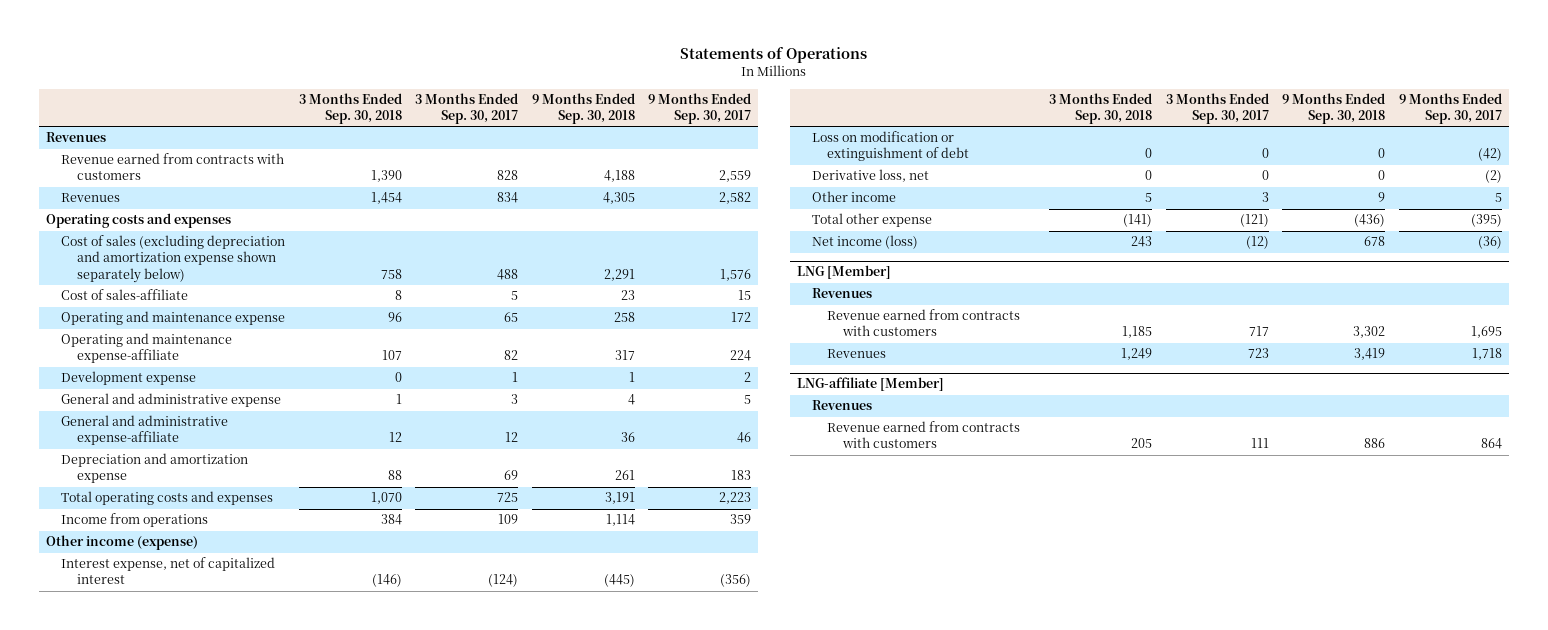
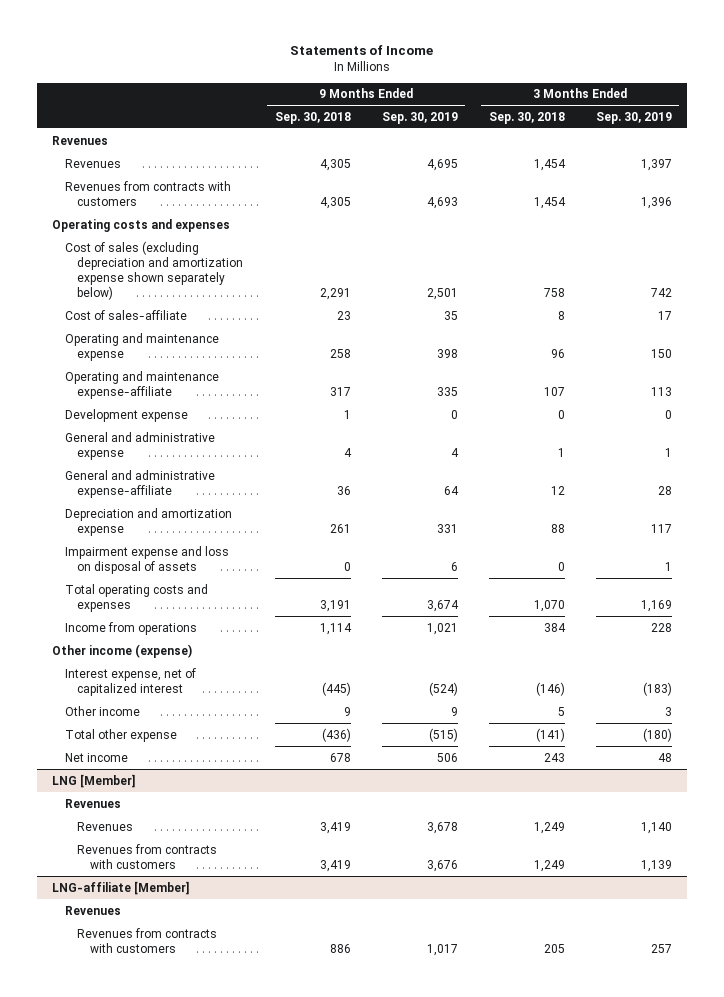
- Statements of Operations
+ Statements of Income
- | 3 Months Ended Sep. 30, 2018 | 3 Months Ended Sep. 30, 2017 | 9 Months Ended Sep. 30, 2018 | 9 Months Ended Sep. 30, 2017
+ | 9 Months Ended Sep. 30, 2018 | 9 Months Ended Sep. 30, 2019 | 3 Months Ended Sep. 30, 2018 | 3 Months Ended Sep. 30, 2019
- Revenue earned from contracts with customers | 1,390 | 828 | 4,188 | 2,559
+ Revenues from contracts with customers | 4,305 | 4,693 | 1,454 | 1,396
+ Impairment expense and loss on disposal of assets | 0 | 6 | 0 | 1
- Loss on modification or extinguishment of debt | 0 | 0 | 0 | (42)
- Derivative loss, net | 0 | 0 | 0 | (2)
- Net income (loss) | 243 | (12) | 678 | (36)
+ Net income | 678 | 506 | 243 | 48
@ LNG [Member]
- Revenue earned from contracts with customers | 1,185 | 717 | 3,302 | 1,695
+ Revenues from contracts with customers | 3,419 | 3,676 | 1,249 | 1,139
@ LNG-affiliate [Member]
- Revenue earned from contracts with customers | 205 | 111 | 886 | 864
+ Revenues from contracts with customers | 886 | 1,017 | 205 | 257

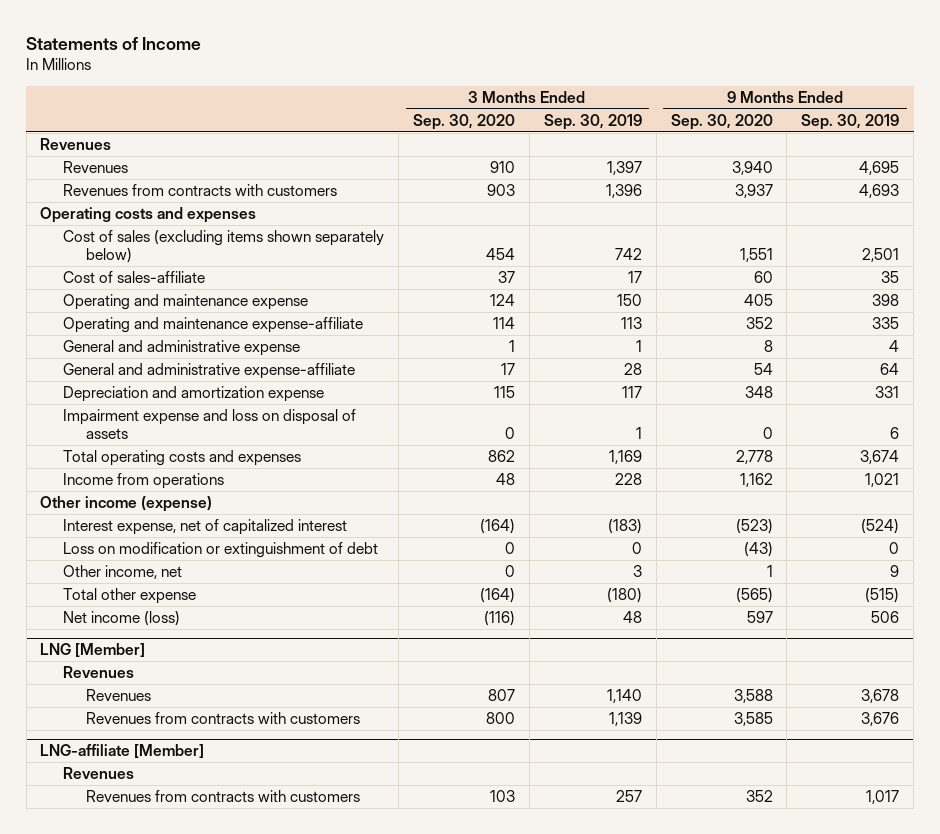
- | 9 Months Ended Sep. 30, 2018 | 9 Months Ended Sep. 30, 2019 | 3 Months Ended Sep. 30, 2018 | 3 Months Ended Sep. 30, 2019
+ | 3 Months Ended Sep. 30, 2020 | 3 Months Ended Sep. 30, 2019 | 9 Months Ended Sep. 30, 2020 | 9 Months Ended Sep. 30, 2019
- Cost of sales (excluding depreciation and amortization expense shown separately below) | 2,291 | 2,501 | 758 | 742
+ Cost of sales (excluding items shown separately below) | 454 | 742 | 1,551 | 2,501
- Development expense | 1 | 0 | 0 | 0
- Other income | 9 | 9 | 5 | 3
+ Loss on modification or extinguishment of debt | 0 | 0 | (43) | 0
+ Other income, net | 0 | 3 | 1 | 9
- Net income | 678 | 506 | 243 | 48
+ Net income (loss) | (116) | 48 | 597 | 506

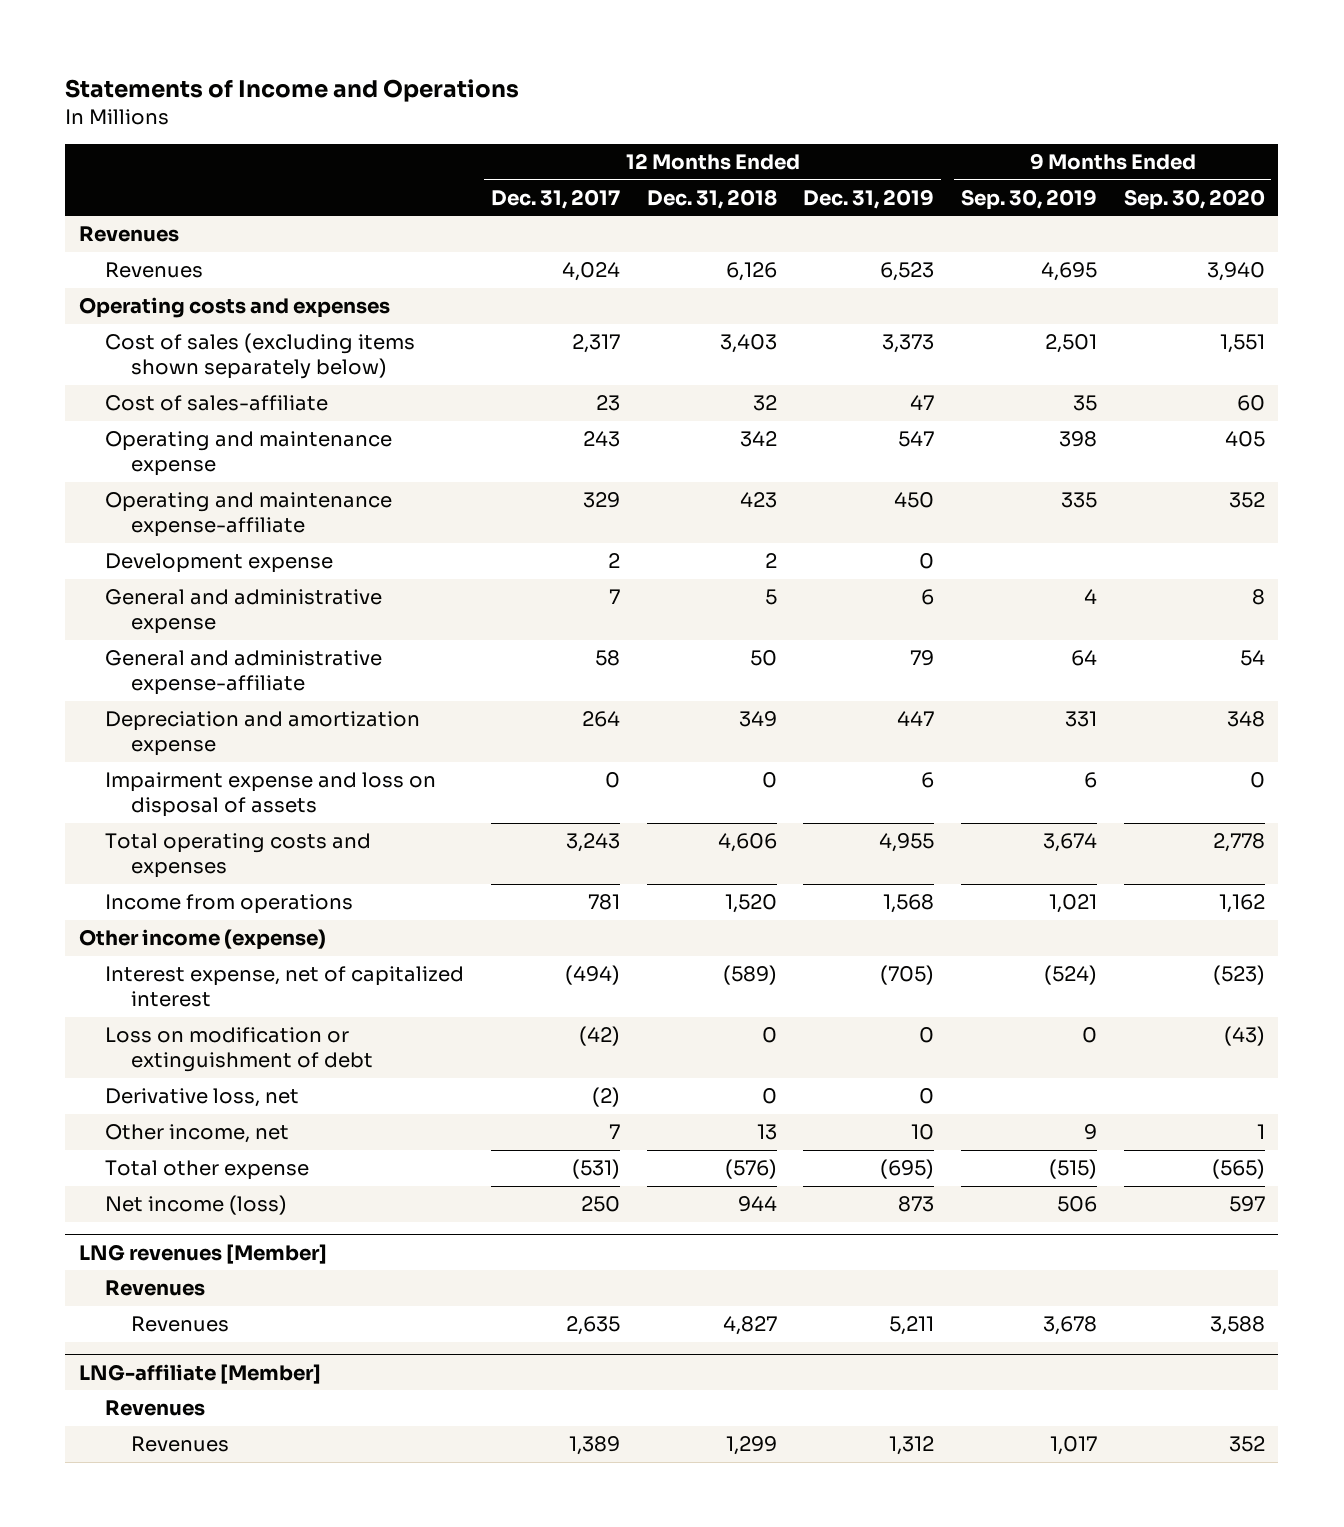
- Statements of Income
+ Statements of Income and Operations
- | 3 Months Ended Sep. 30, 2020 | 3 Months Ended Sep. 30, 2019 | 9 Months Ended Sep. 30, 2020 | 9 Months Ended Sep. 30, 2019
+ | 12 Months Ended Dec. 31, 2017 | 12 Months Ended Dec. 31, 2018 | 12 Months Ended Dec. 31, 2019 | 9 Months Ended Sep. 30, 2019 | 9 Months Ended Sep. 30, 2020
- Revenues from contracts with customers | 903 | 1,396 | 3,937 | 4,693
+ Development expense | 2 | 2 | 0 | |
+ Derivative loss, net | (2) | 0 | 0 | |
- LNG [Member]
+ LNG revenues [Member]
- Revenues from contracts with customers | 800 | 1,139 | 3,585 | 3,676
@ LNG-affiliate [Member]
- Revenues from contracts with customers | 103 | 257 | 352 | 1,017
+ Revenues | 1,389 | 1,299 | 1,312 | 1,017 | 352

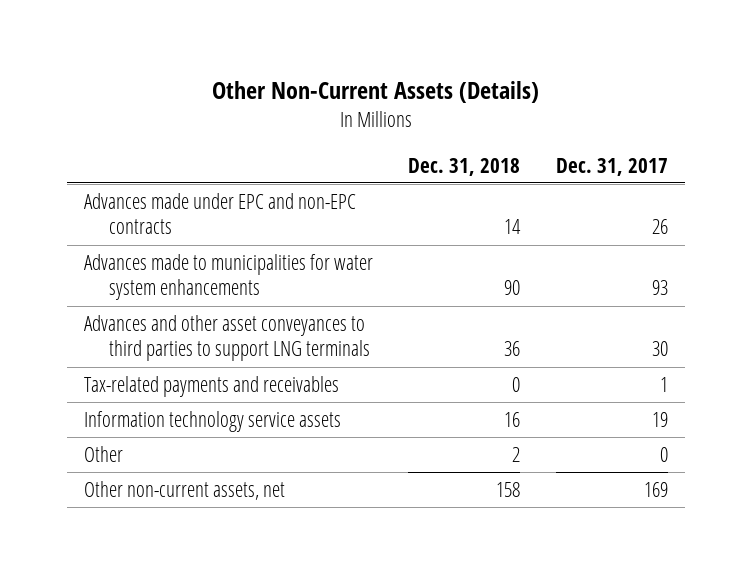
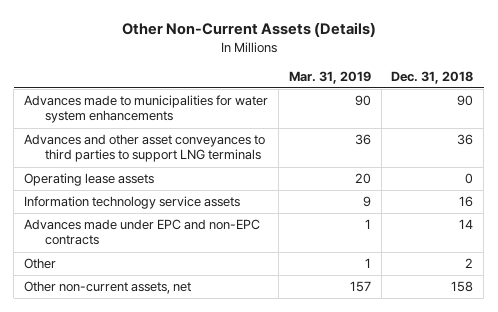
- | Dec. 31, 2018 | Dec. 31, 2017
+ | Mar. 31, 2019 | Dec. 31, 2018
- Tax-related payments and receivables | 0 | 1
+ Operating lease assets | 20 | 0
moved down: Advances made under EPC and non-EPC contracts | 1 | 14

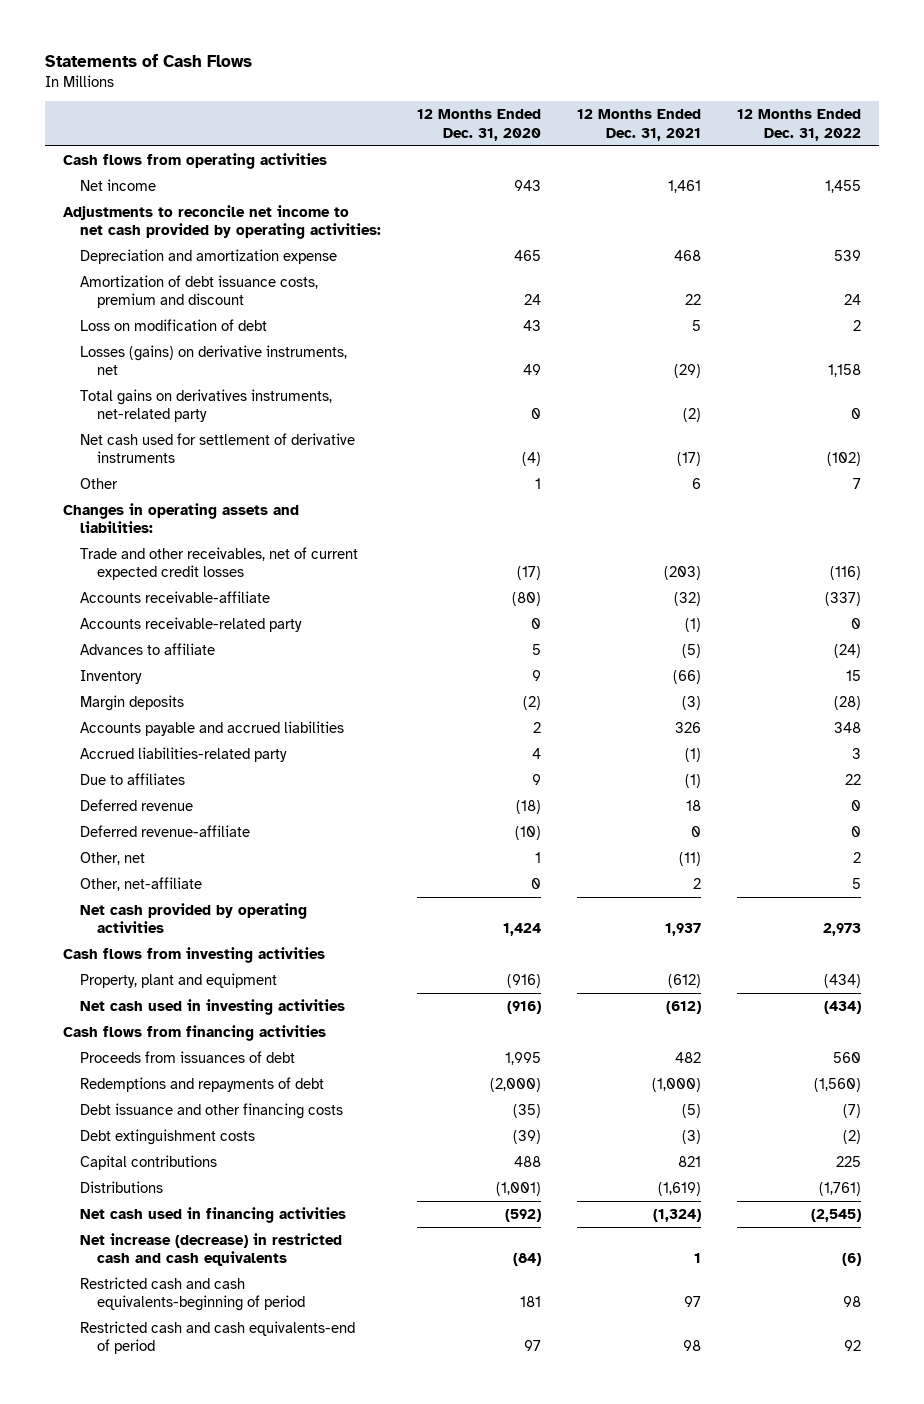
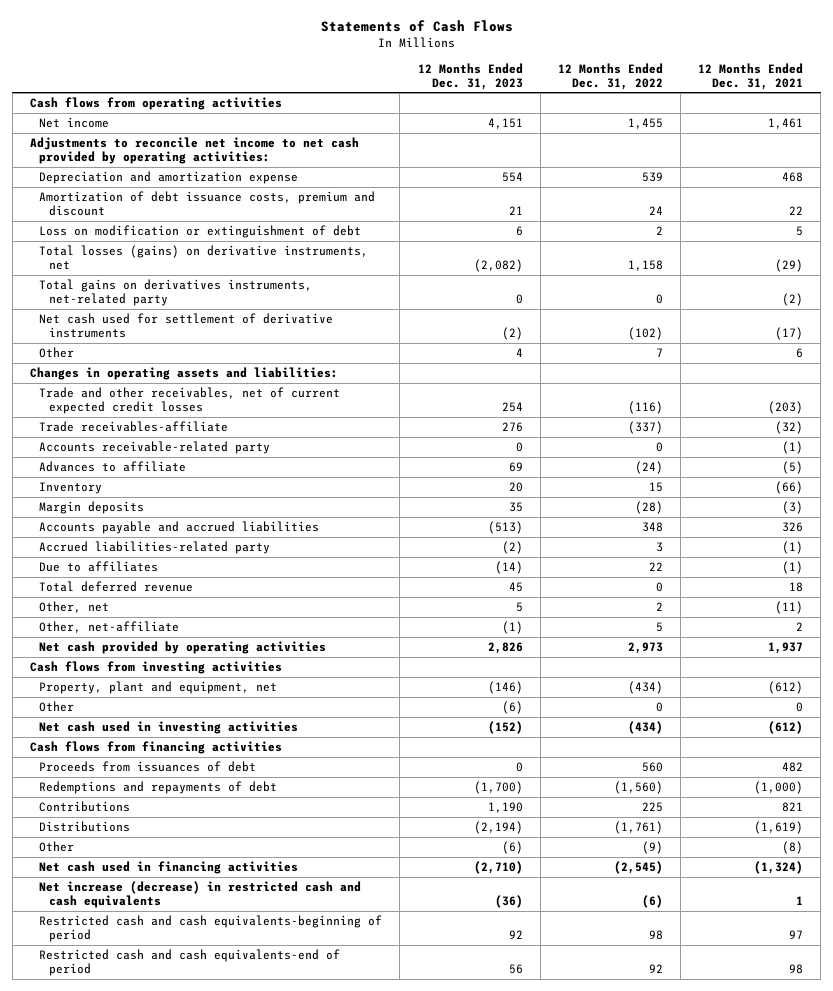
- | 12 Months Ended Dec. 31, 2020 | 12 Months Ended Dec. 31, 2021 | 12 Months Ended Dec. 31, 2022
+ | 12 Months Ended Dec. 31, 2023 | 12 Months Ended Dec. 31, 2022 | 12 Months Ended Dec. 31, 2021
- Loss on modification of debt | 43 | 5 | 2
- Losses (gains) on derivative instruments, net | 49 | (29) | 1,158
+ Loss on modification or extinguishment of debt | 6 | 2 | 5
+ Total losses (gains) on derivative instruments, net | (2,082) | 1,158 | (29)
- Accounts receivable-affiliate | (80) | (32) | (337)
+ Trade receivables-affiliate | 276 | (337) | (32)
- Deferred revenue | (18) | 18 | 0
- Deferred revenue-affiliate | (10) | 0 | 0
+ Total deferred revenue | 45 | 0 | 18
- Property, plant and equipment | (916) | (612) | (434)
+ Property, plant and equipment, net | (146) | (434) | (612)
+ Other | (6) | 0 | 0
- Debt issuance and other financing costs | (35) | (5) | (7)
- Debt extinguishment costs | (39) | (3) | (2)
- Capital contributions | 488 | 821 | 225
+ Contributions | 1,190 | 225 | 821
+ Other | (6) | (9) | (8)

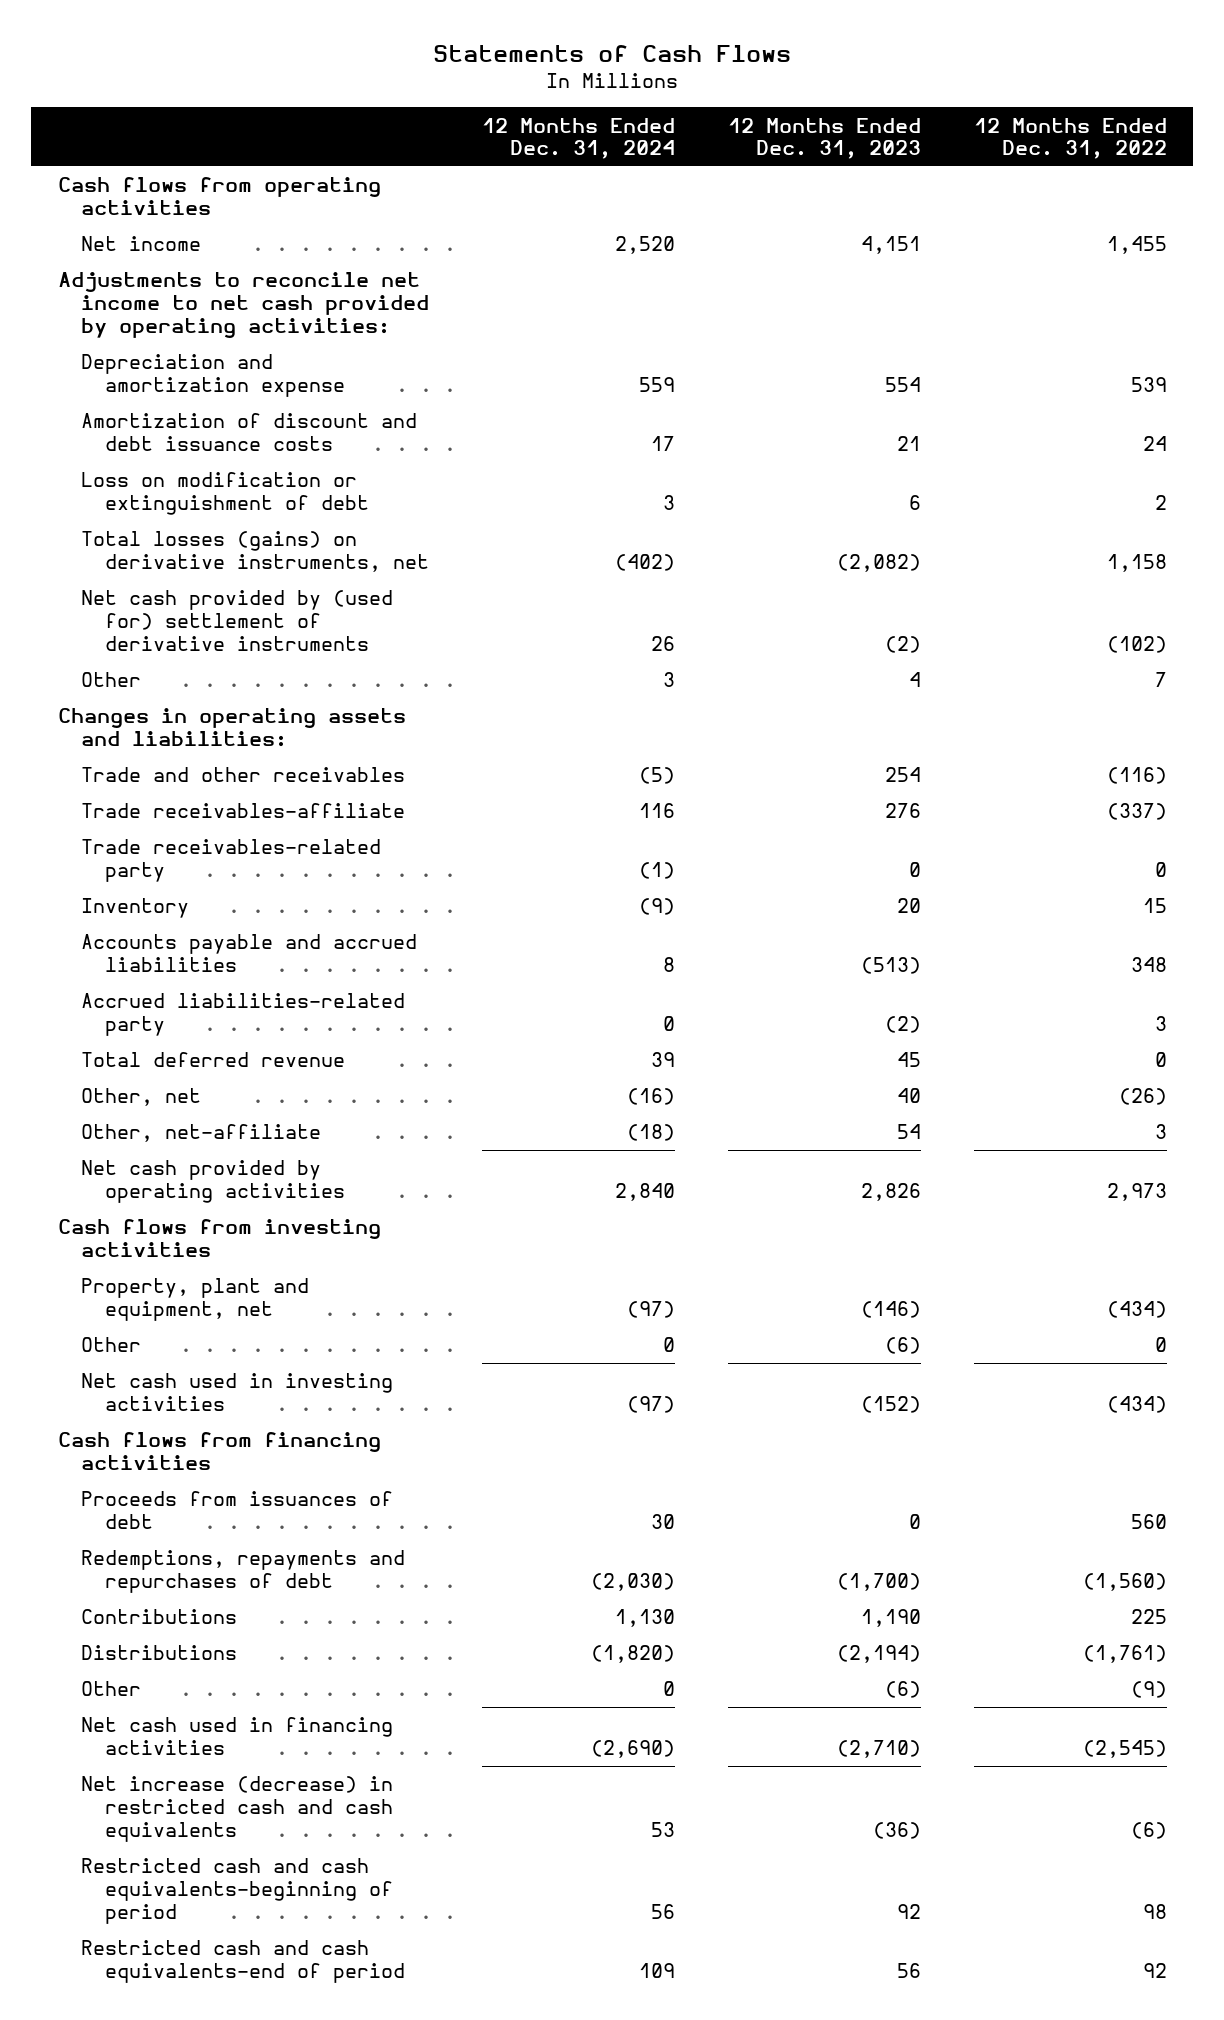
- | 12 Months Ended Dec. 31, 2023 | 12 Months Ended Dec. 31, 2022 | 12 Months Ended Dec. 31, 2021
+ | 12 Months Ended Dec. 31, 2024 | 12 Months Ended Dec. 31, 2023 | 12 Months Ended Dec. 31, 2022
- Amortization of debt issuance costs, premium and discount | 21 | 24 | 22
+ Amortization of discount and debt issuance costs | 17 | 21 | 24
- Total gains on derivatives instruments, net-related party | 0 | 0 | (2)
- Net cash used for settlement of derivative instruments | (2) | (102) | (17)
+ Net cash provided by (used for) settlement of derivative instruments | 26 | (2) | (102)
- Trade and other receivables, net of current expected credit losses | 254 | (116) | (203)
+ Trade and other receivables | (5) | 254 | (116)
- Accounts receivable-related party | 0 | 0 | (1)
- Advances to affiliate | 69 | (24) | (5)
+ Trade receivables-related party | (1) | 0 | 0
- Margin deposits | 35 | (28) | (3)
- Due to affiliates | (14) | 22 | (1)
- Other, net | 5 | 2 | (11)
- Other, net-affiliate | (1) | 5 | 2
+ Other, net | (16) | 40 | (26)
+ Other, net-affiliate | (18) | 54 | 3
- Redemptions and repayments of debt | (1,700) | (1,560) | (1,000)
+ Redemptions, repayments and repurchases of debt | (2,030) | (1,700) | (1,560)

